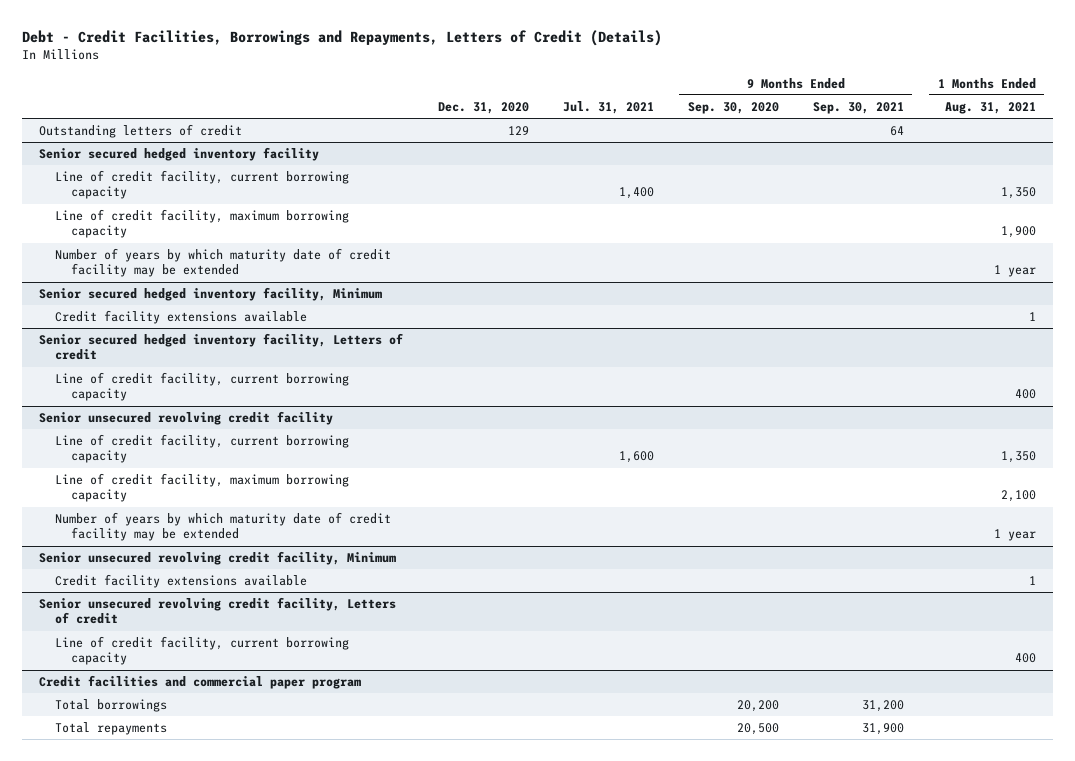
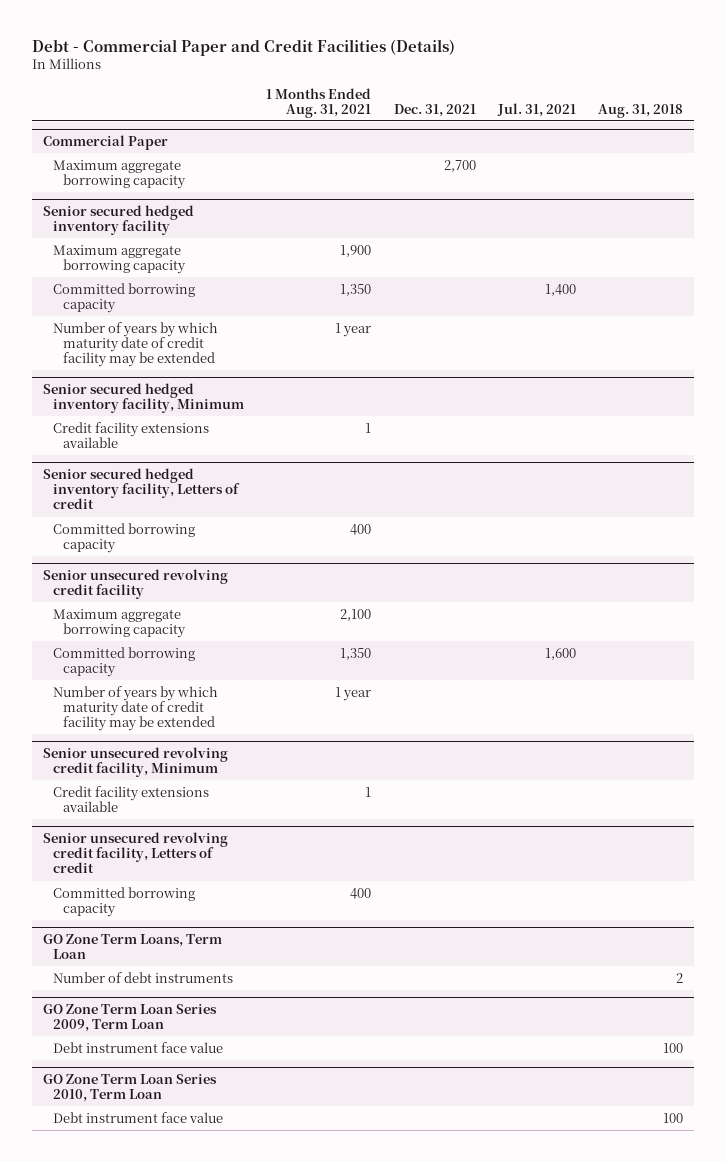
- Debt - Credit Facilities, Borrowings and Repayments, Letters of Credit (Details)
+ Debt - Commercial Paper and Credit Facilities (Details)
- | Dec. 31, 2020 | Jul. 31, 2021 | 9 Months Ended Sep. 30, 2020 | 9 Months Ended Sep. 30, 2021 | 1 Months Ended Aug. 31, 2021
+ | 1 Months Ended Aug. 31, 2021 | Dec. 31, 2021 | Jul. 31, 2021 | Aug. 31, 2018
- Outstanding letters of credit | 129 | | | 64 |
+ Commercial Paper
+ Maximum aggregate borrowing capacity | | 2,700 | |
@ Senior secured hedged inventory facility
- Line of credit facility, current borrowing capacity | | 1,400 | | | 1,350
- Line of credit facility, maximum borrowing capacity | | | | | 1,900
+ Maximum aggregate borrowing capacity | 1,900 | | |
+ Committed borrowing capacity | 1,350 | | 1,400 |
@ Senior secured hedged inventory facility, Letters of credit
- Line of credit facility, current borrowing capacity | | | | | 400
+ Committed borrowing capacity | 400 | | |
@ Senior unsecured revolving credit facility
- Line of credit facility, current borrowing capacity | | 1,600 | | | 1,350
- Line of credit facility, maximum borrowing capacity | | | | | 2,100
+ Maximum aggregate borrowing capacity | 2,100 | | |
+ Committed borrowing capacity | 1,350 | | 1,600 |
@ Senior unsecured revolving credit facility, Letters of credit
- Line of credit facility, current borrowing capacity | | | | | 400
- Credit facilities and commercial paper program
- Total borrowings | | | 20,200 | 31,200 |
- Total repayments | | | 20,500 | 31,900 |
@ Senior unsecured revolving credit facility, Letters of credit
+ Committed borrowing capacity | 400 | | |
+ GO Zone Term Loans, Term Loan
+ Number of debt instruments | | | | 2
+ GO Zone Term Loan Series 2009, Term Loan
+ Debt instrument face value | | | | 100
+ GO Zone Term Loan Series 2010, Term Loan
+ Debt instrument face value | | | | 100

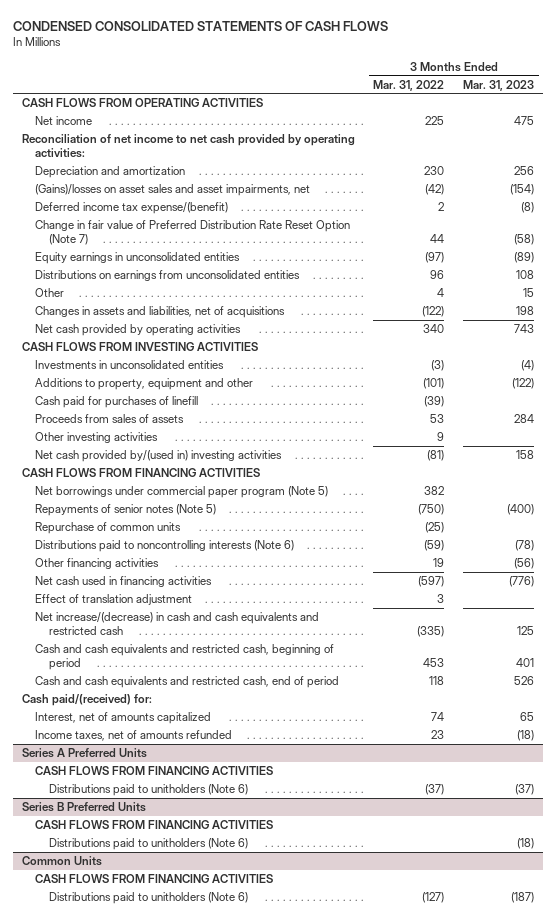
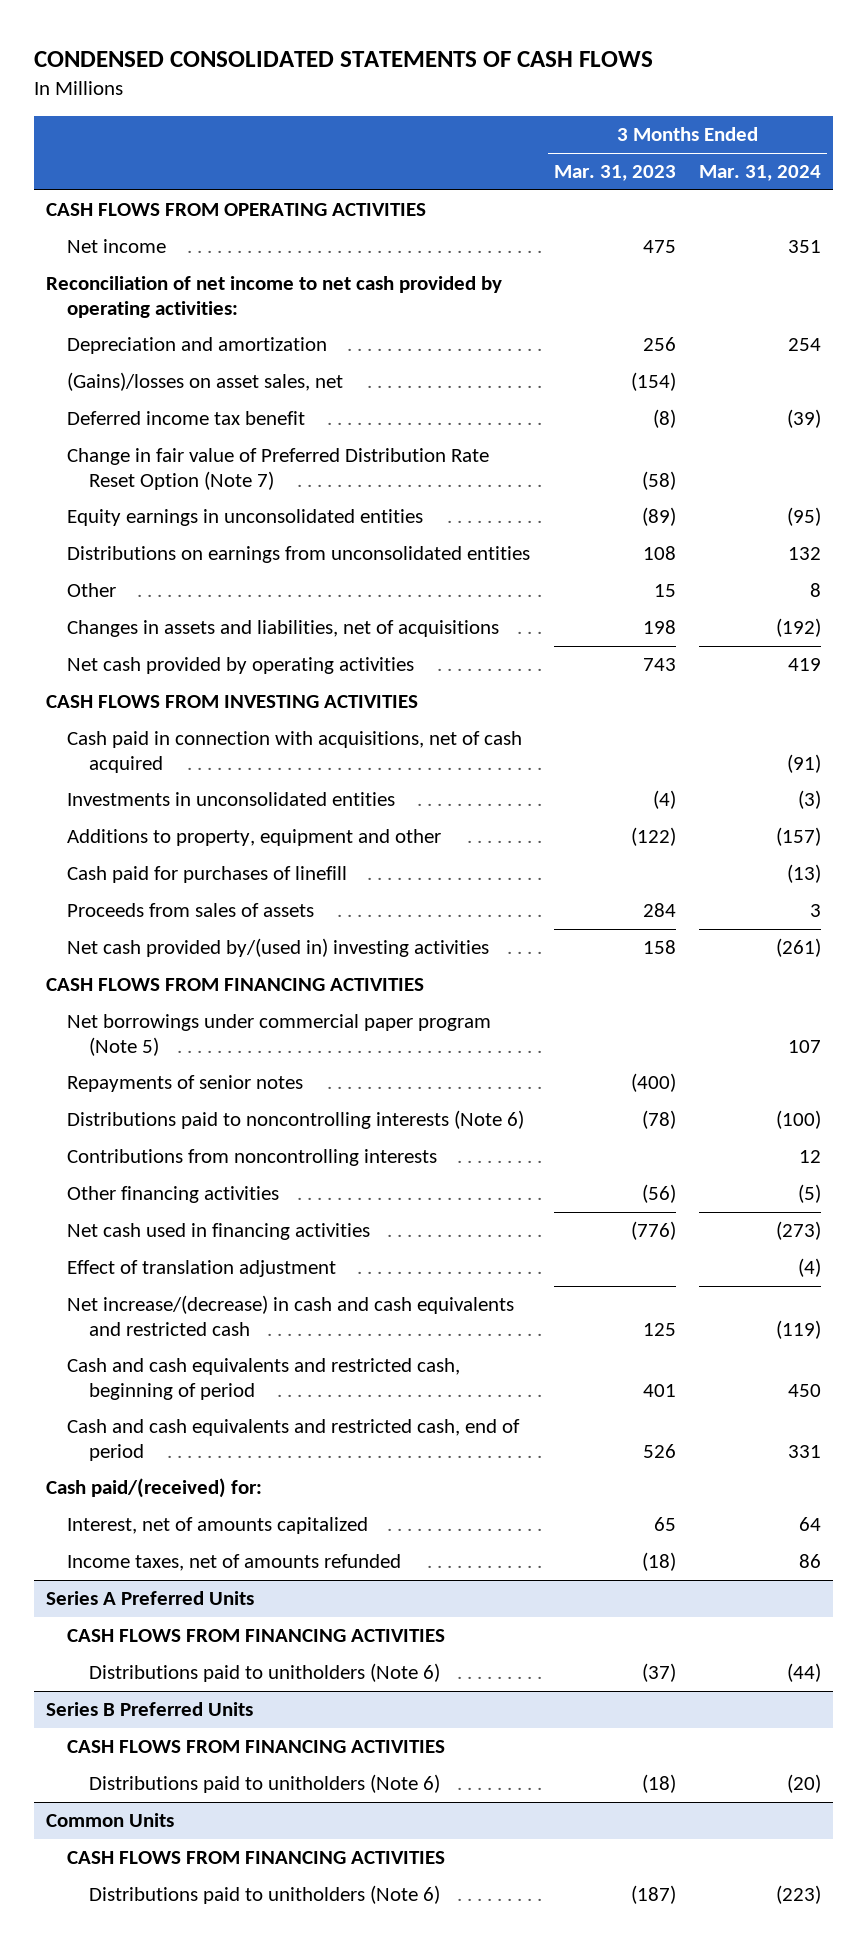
- | 3 Months Ended Mar. 31, 2022 | 3 Months Ended Mar. 31, 2023
+ | 3 Months Ended Mar. 31, 2023 | 3 Months Ended Mar. 31, 2024
- (Gains)/losses on asset sales and asset impairments, net | (42) | (154)
- Deferred income tax expense/(benefit) | 2 | (8)
+ (Gains)/losses on asset sales, net | (154) |
+ Deferred income tax benefit | (8) | (39)
+ Cash paid in connection with acquisitions, net of cash acquired | | (91)
- Other investing activities | 9 |
- Repayments of senior notes (Note 5) | (750) | (400)
- Repurchase of common units | (25) |
+ Repayments of senior notes | (400) |
+ Contributions from noncontrolling interests | | 12

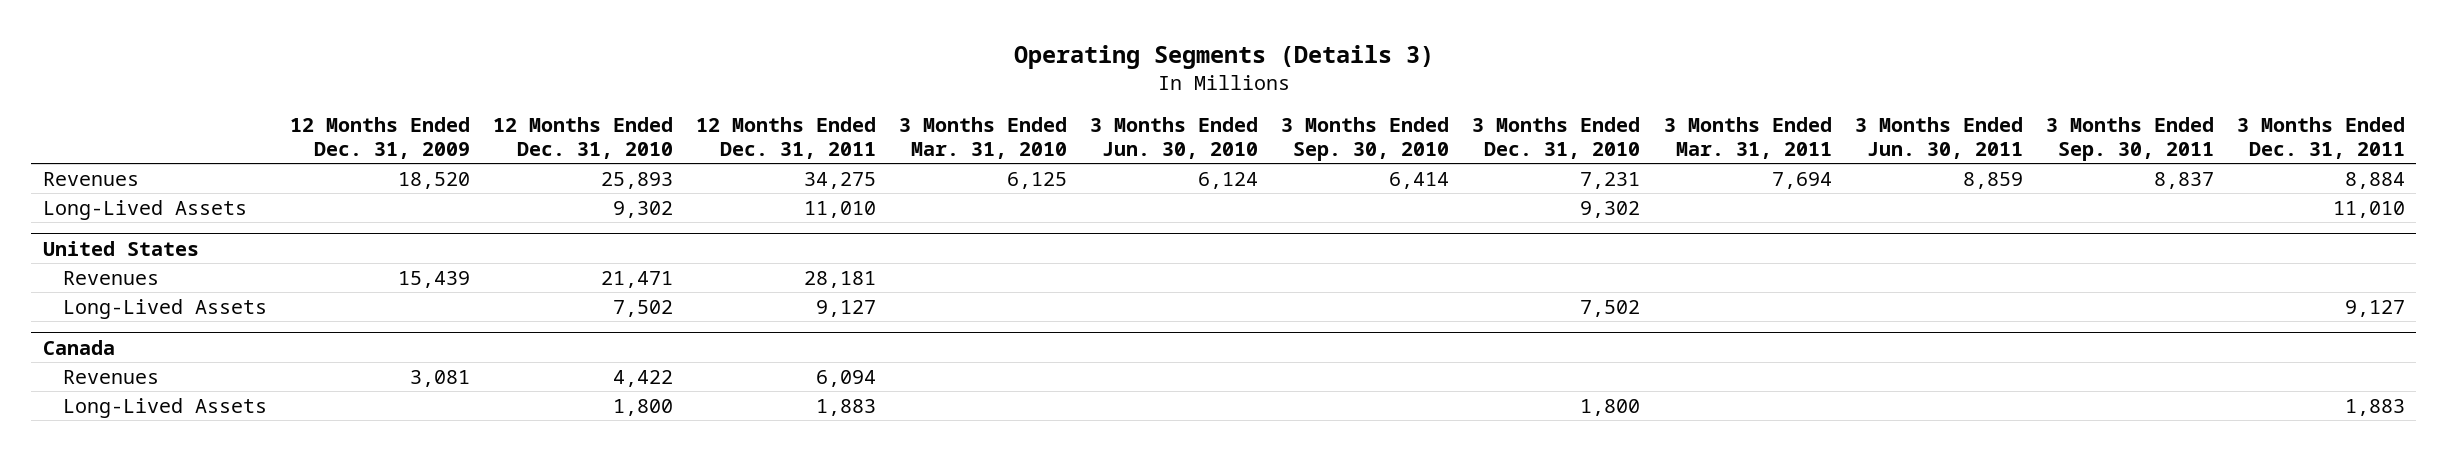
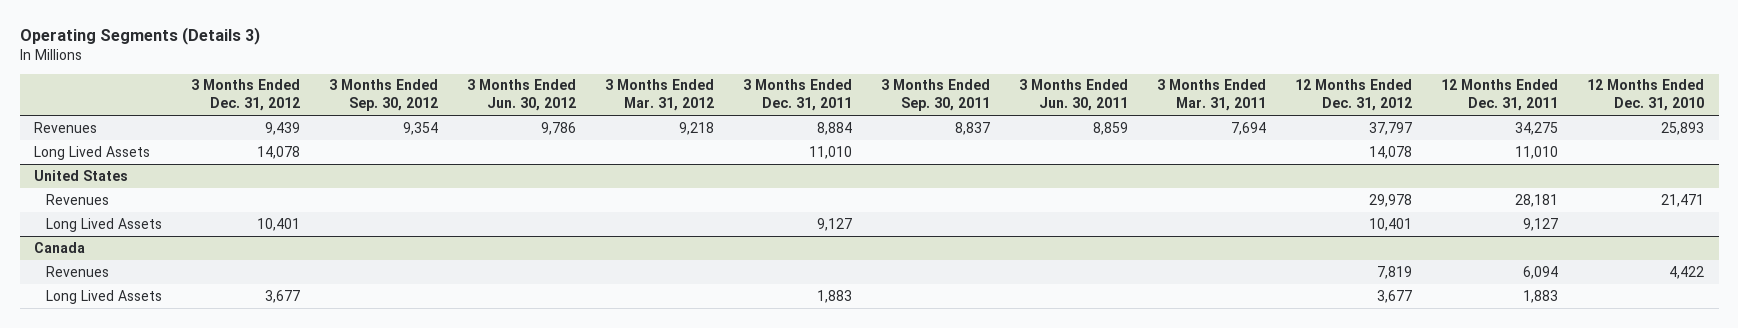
- | 12 Months Ended Dec. 31, 2009 | 12 Months Ended Dec. 31, 2010 | 12 Months Ended Dec. 31, 2011 | 3 Months Ended Mar. 31, 2010 | 3 Months Ended Jun. 30, 2010 | 3 Months Ended Sep. 30, 2010 | 3 Months Ended Dec. 31, 2010 | 3 Months Ended Mar. 31, 2011 | 3 Months Ended Jun. 30, 2011 | 3 Months Ended Sep. 30, 2011 | 3 Months Ended Dec. 31, 2011
+ | 3 Months Ended Dec. 31, 2012 | 3 Months Ended Sep. 30, 2012 | 3 Months Ended Jun. 30, 2012 | 3 Months Ended Mar. 31, 2012 | 3 Months Ended Dec. 31, 2011 | 3 Months Ended Sep. 30, 2011 | 3 Months Ended Jun. 30, 2011 | 3 Months Ended Mar. 31, 2011 | 12 Months Ended Dec. 31, 2012 | 12 Months Ended Dec. 31, 2011 | 12 Months Ended Dec. 31, 2010
- Long-Lived Assets | | 9,302 | 11,010 | | | | 9,302 | | | | 11,010
+ Long Lived Assets | 14,078 | | | | 11,010 | | | | 14,078 | 11,010 |
@ United States
- Long-Lived Assets | | 7,502 | 9,127 | | | | 7,502 | | | | 9,127
+ Long Lived Assets | 10,401 | | | | 9,127 | | | | 10,401 | 9,127 |
@ Canada
- Long-Lived Assets | | 1,800 | 1,883 | | | | 1,800 | | | | 1,883
+ Long Lived Assets | 3,677 | | | | 1,883 | | | | 3,677 | 1,883 |

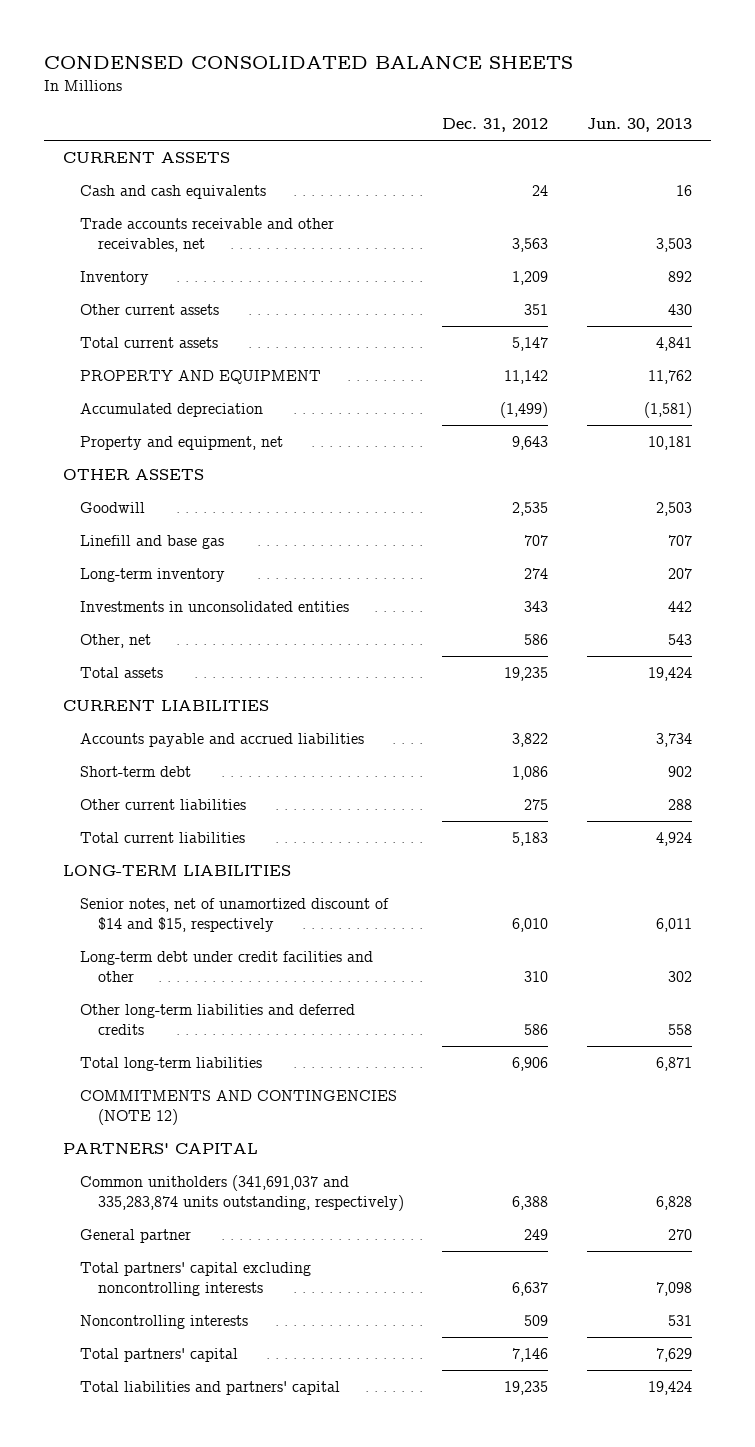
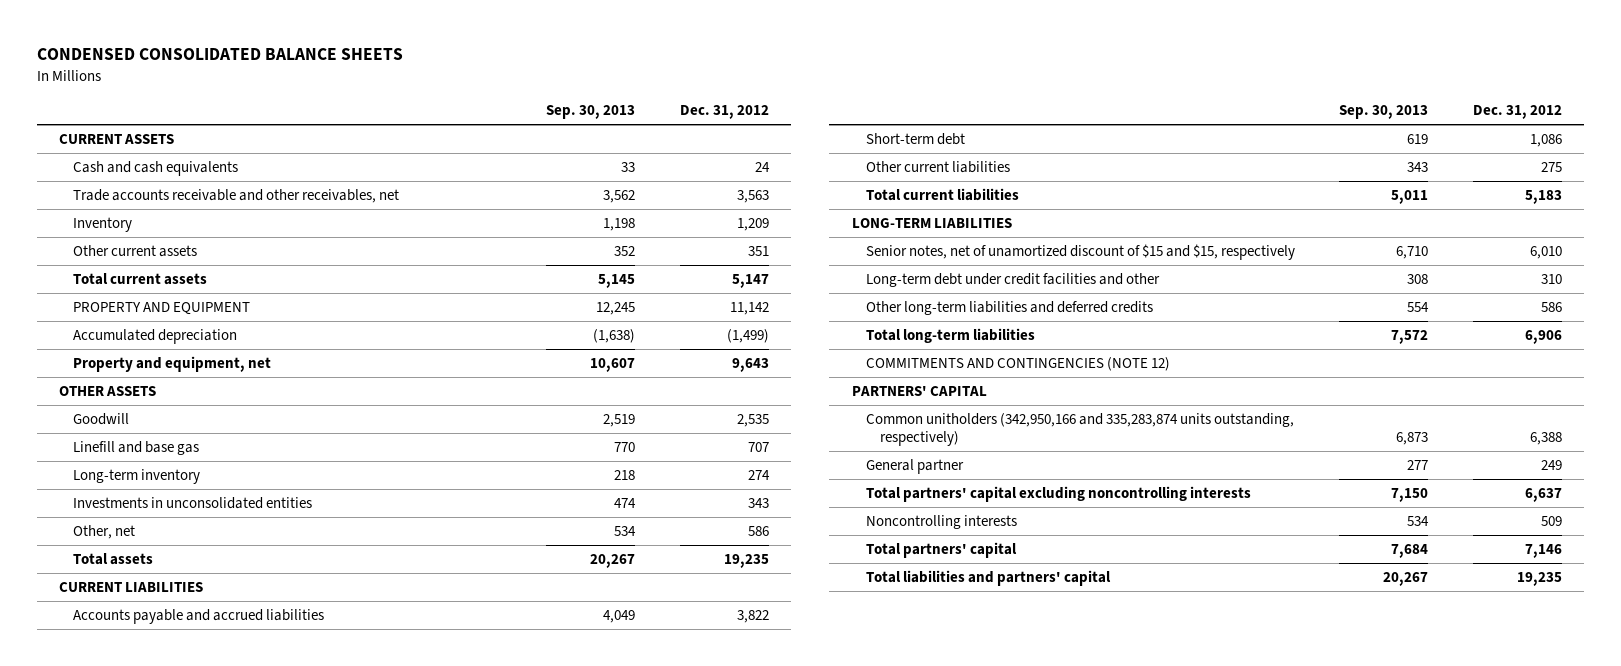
- | Dec. 31, 2012 | Jun. 30, 2013
+ | Sep. 30, 2013 | Dec. 31, 2012
- Senior notes, net of unamortized discount of $14 and $15, respectively | 6,010 | 6,011
+ Senior notes, net of unamortized discount of $15 and $15, respectively | 6,710 | 6,010
- Common unitholders (341,691,037 and 335,283,874 units outstanding, respectively) | 6,388 | 6,828
+ Common unitholders (342,950,166 and 335,283,874 units outstanding, respectively) | 6,873 | 6,388

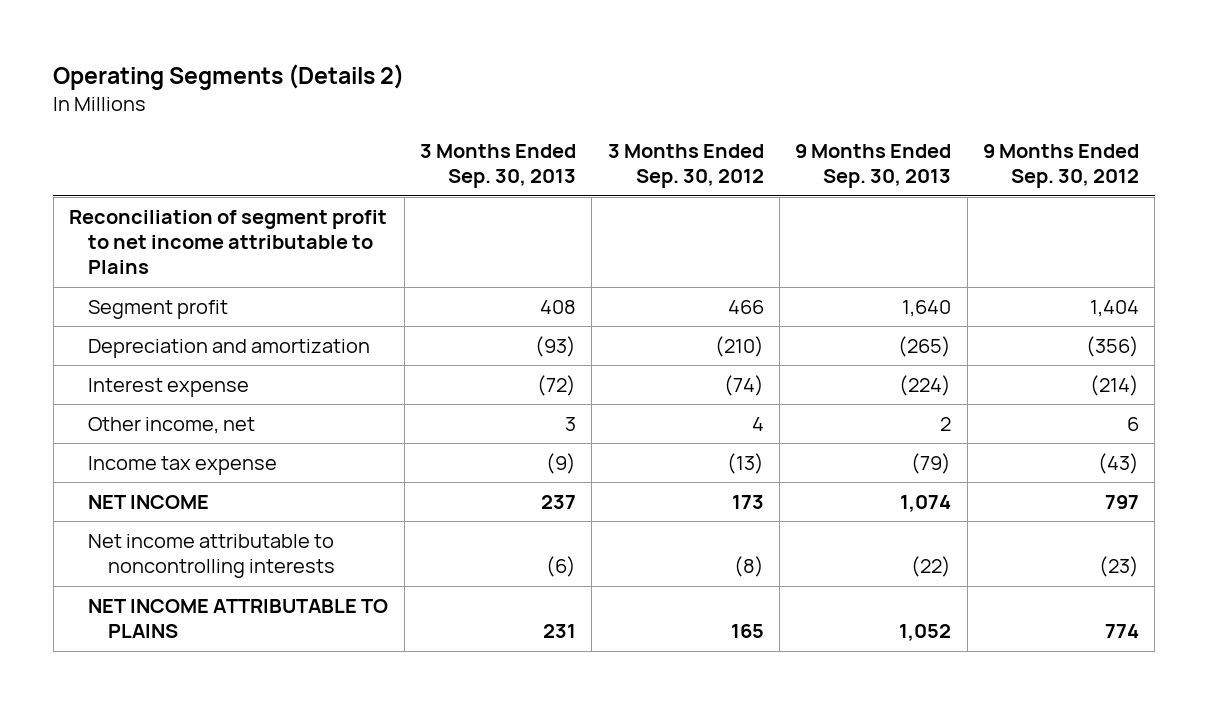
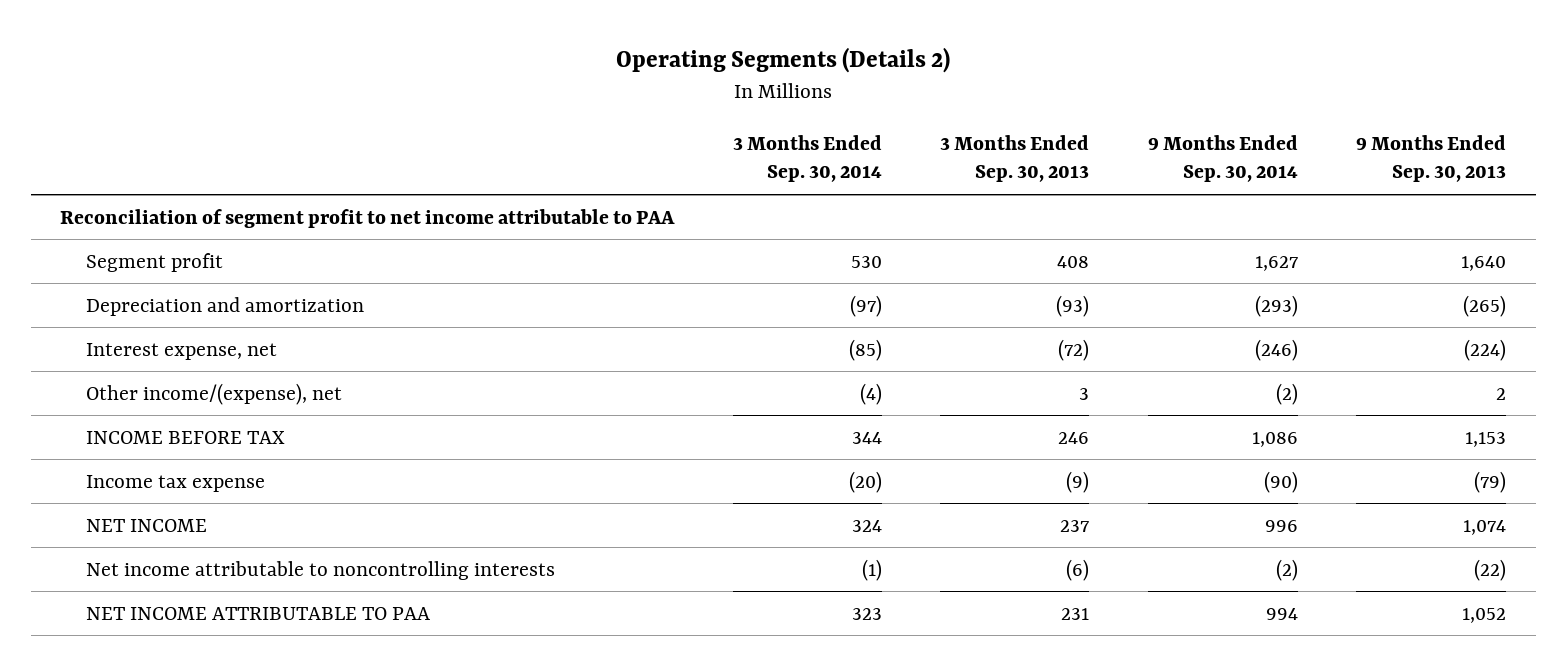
- | 3 Months Ended Sep. 30, 2013 | 3 Months Ended Sep. 30, 2012 | 9 Months Ended Sep. 30, 2013 | 9 Months Ended Sep. 30, 2012
+ | 3 Months Ended Sep. 30, 2014 | 3 Months Ended Sep. 30, 2013 | 9 Months Ended Sep. 30, 2014 | 9 Months Ended Sep. 30, 2013
- Reconciliation of segment profit to net income attributable to Plains
+ Reconciliation of segment profit to net income attributable to PAA
- Interest expense | (72) | (74) | (224) | (214)
- Other income, net | 3 | 4 | 2 | 6
+ Interest expense, net | (85) | (72) | (246) | (224)
+ Other income/(expense), net | (4) | 3 | (2) | 2
+ INCOME BEFORE TAX | 344 | 246 | 1,086 | 1,153
- NET INCOME ATTRIBUTABLE TO PLAINS | 231 | 165 | 1,052 | 774
+ NET INCOME ATTRIBUTABLE TO PAA | 323 | 231 | 994 | 1,052

